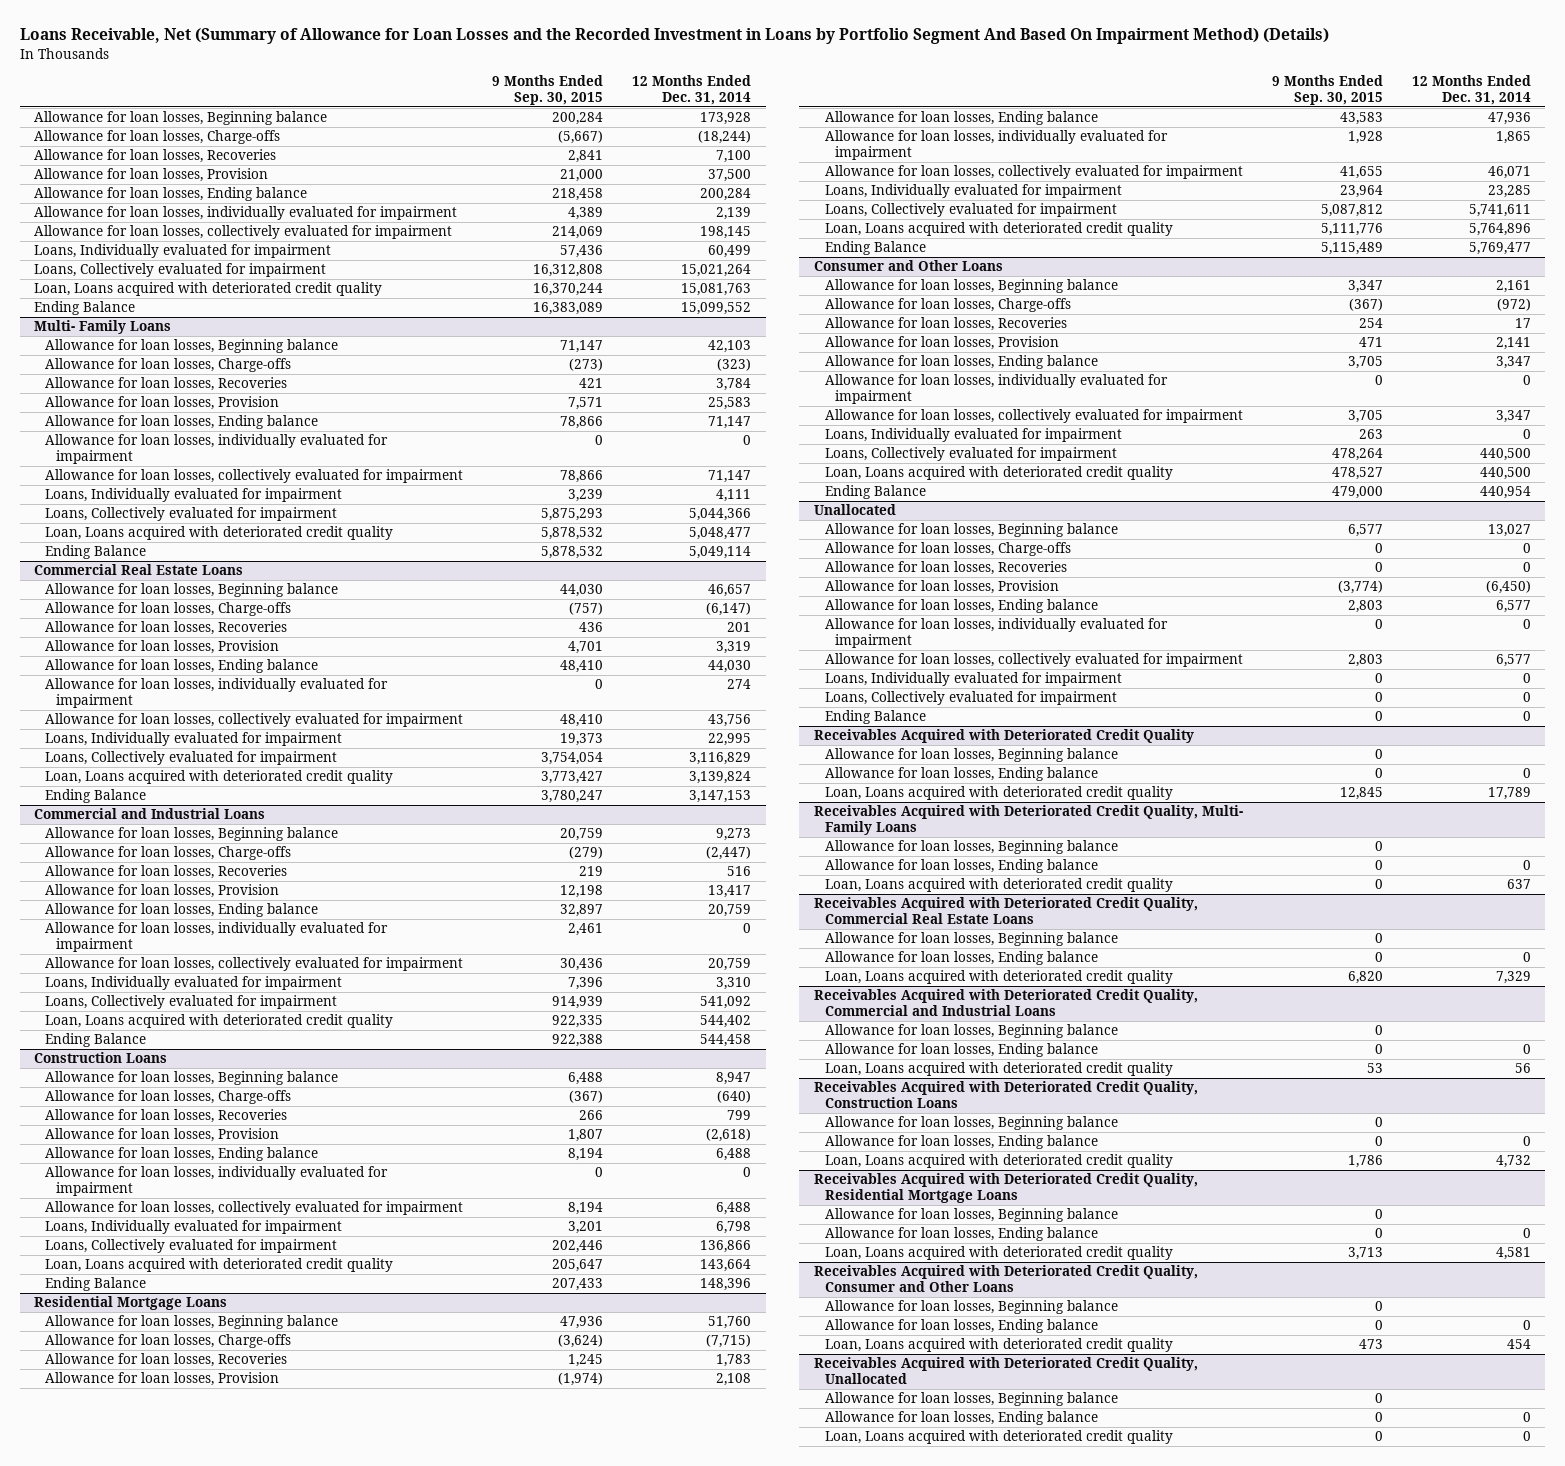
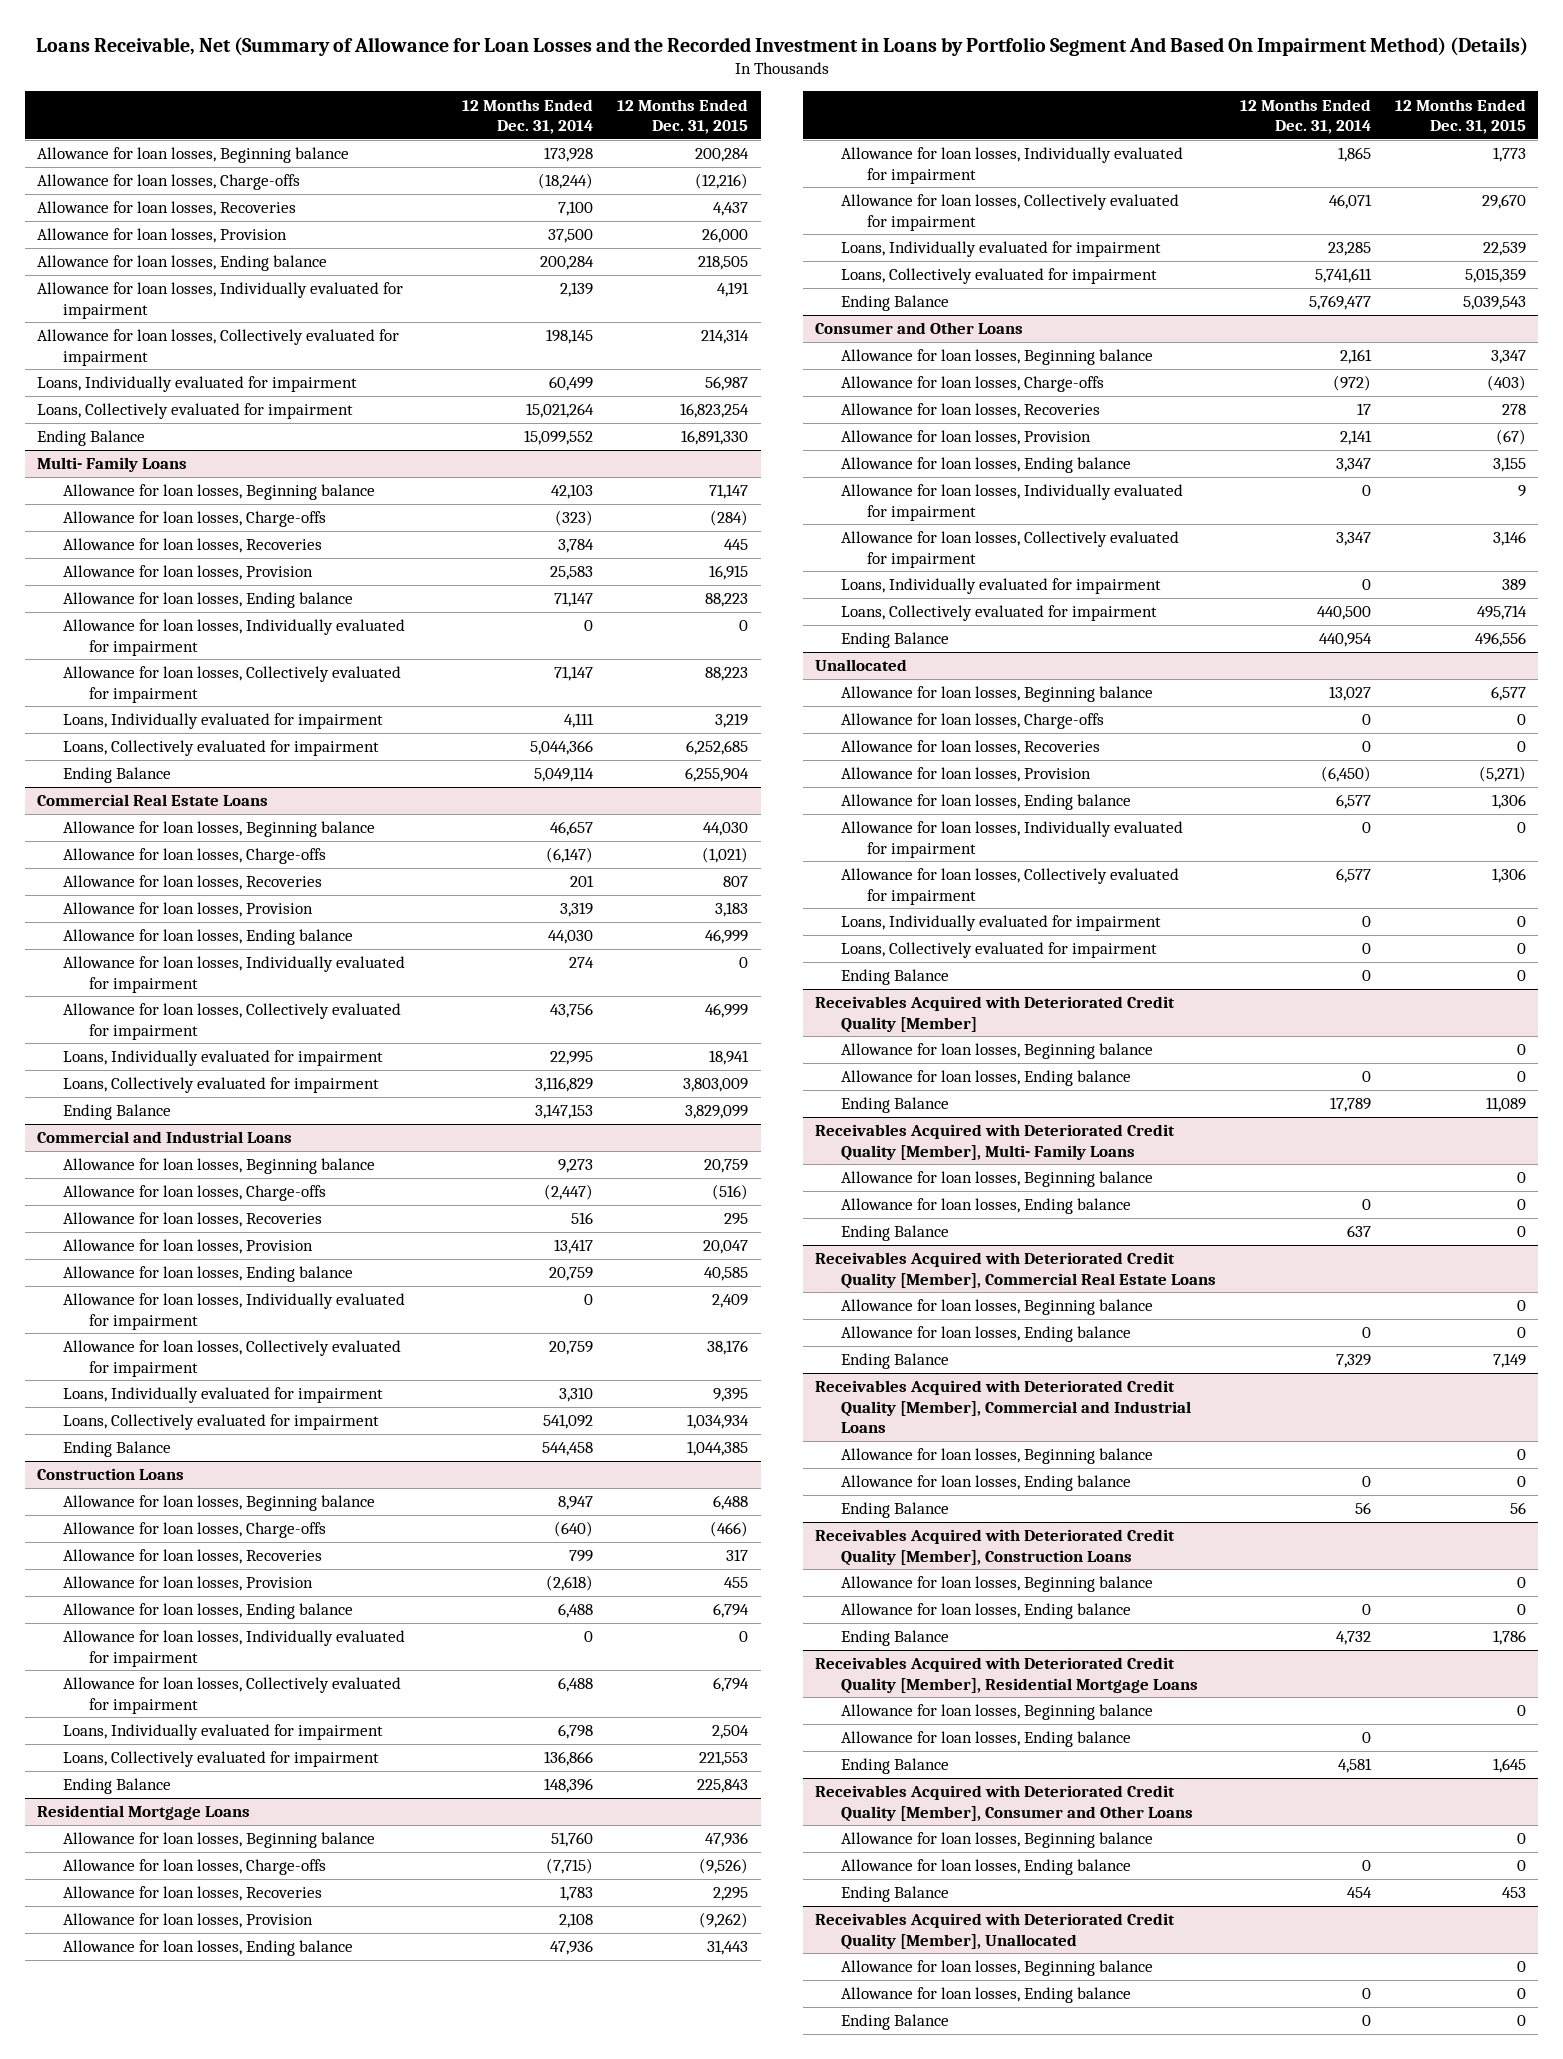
- | 9 Months Ended Sep. 30, 2015 | 12 Months Ended Dec. 31, 2014
+ | 12 Months Ended Dec. 31, 2014 | 12 Months Ended Dec. 31, 2015
- Allowance for loan losses, individually evaluated for impairment | 4,389 | 2,139
- Allowance for loan losses, collectively evaluated for impairment | 214,069 | 198,145
+ Allowance for loan losses, Individually evaluated for impairment | 2,139 | 4,191
+ Allowance for loan losses, Collectively evaluated for impairment | 198,145 | 214,314
- Loan, Loans acquired with deteriorated credit quality | 16,370,244 | 15,081,763
@ Multi- Family Loans
- Allowance for loan losses, individually evaluated for impairment | 0 | 0
- Allowance for loan losses, collectively evaluated for impairment | 78,866 | 71,147
+ Allowance for loan losses, Individually evaluated for impairment | 0 | 0
+ Allowance for loan losses, Collectively evaluated for impairment | 71,147 | 88,223
- Loan, Loans acquired with deteriorated credit quality | 5,878,532 | 5,048,477
@ Commercial Real Estate Loans
- Allowance for loan losses, individually evaluated for impairment | 0 | 274
- Allowance for loan losses, collectively evaluated for impairment | 48,410 | 43,756
+ Allowance for loan losses, Individually evaluated for impairment | 274 | 0
+ Allowance for loan losses, Collectively evaluated for impairment | 43,756 | 46,999
- Loan, Loans acquired with deteriorated credit quality | 3,773,427 | 3,139,824
@ Commercial and Industrial Loans
- Allowance for loan losses, individually evaluated for impairment | 2,461 | 0
- Allowance for loan losses, collectively evaluated for impairment | 30,436 | 20,759
+ Allowance for loan losses, Individually evaluated for impairment | 0 | 2,409
+ Allowance for loan losses, Collectively evaluated for impairment | 20,759 | 38,176
- Loan, Loans acquired with deteriorated credit quality | 922,335 | 544,402
@ Construction Loans
- Allowance for loan losses, individually evaluated for impairment | 0 | 0
- Allowance for loan losses, collectively evaluated for impairment | 8,194 | 6,488
+ Allowance for loan losses, Individually evaluated for impairment | 0 | 0
+ Allowance for loan losses, Collectively evaluated for impairment | 6,488 | 6,794
- Loan, Loans acquired with deteriorated credit quality | 205,647 | 143,664
@ Residential Mortgage Loans
- Allowance for loan losses, individually evaluated for impairment | 1,928 | 1,865
- Allowance for loan losses, collectively evaluated for impairment | 41,655 | 46,071
+ Allowance for loan losses, Individually evaluated for impairment | 1,865 | 1,773
+ Allowance for loan losses, Collectively evaluated for impairment | 46,071 | 29,670
- Loan, Loans acquired with deteriorated credit quality | 5,111,776 | 5,764,896
@ Consumer and Other Loans
- Allowance for loan losses, individually evaluated for impairment | 0 | 0
- Allowance for loan losses, collectively evaluated for impairment | 3,705 | 3,347
+ Allowance for loan losses, Individually evaluated for impairment | 0 | 9
+ Allowance for loan losses, Collectively evaluated for impairment | 3,347 | 3,146
- Loan, Loans acquired with deteriorated credit quality | 478,527 | 440,500
@ Unallocated
- Allowance for loan losses, individually evaluated for impairment | 0 | 0
- Allowance for loan losses, collectively evaluated for impairment | 2,803 | 6,577
+ Allowance for loan losses, Individually evaluated for impairment | 0 | 0
+ Allowance for loan losses, Collectively evaluated for impairment | 6,577 | 1,306
- Receivables Acquired with Deteriorated Credit Quality
+ Receivables Acquired with Deteriorated Credit Quality [Member]
- Loan, Loans acquired with deteriorated credit quality | 12,845 | 17,789
- Receivables Acquired with Deteriorated Credit Quality, Multi- Family Loans
+ Ending Balance | 17,789 | 11,089
+ Receivables Acquired with Deteriorated Credit Quality [Member], Multi- Family Loans
- Loan, Loans acquired with deteriorated credit quality | 0 | 637
- Receivables Acquired with Deteriorated Credit Quality, Commercial Real Estate Loans
+ Ending Balance | 637 | 0
+ Receivables Acquired with Deteriorated Credit Quality [Member], Commercial Real Estate Loans
- Loan, Loans acquired with deteriorated credit quality | 6,820 | 7,329
- Receivables Acquired with Deteriorated Credit Quality, Commercial and Industrial Loans
+ Ending Balance | 7,329 | 7,149
+ Receivables Acquired with Deteriorated Credit Quality [Member], Commercial and Industrial Loans
- Loan, Loans acquired with deteriorated credit quality | 53 | 56
- Receivables Acquired with Deteriorated Credit Quality, Construction Loans
+ Ending Balance | 56 | 56
+ Receivables Acquired with Deteriorated Credit Quality [Member], Construction Loans
- Loan, Loans acquired with deteriorated credit quality | 1,786 | 4,732
- Receivables Acquired with Deteriorated Credit Quality, Residential Mortgage Loans
+ Ending Balance | 4,732 | 1,786
+ Receivables Acquired with Deteriorated Credit Quality [Member], Residential Mortgage Loans
- Loan, Loans acquired with deteriorated credit quality | 3,713 | 4,581
- Receivables Acquired with Deteriorated Credit Quality, Consumer and Other Loans
+ Ending Balance | 4,581 | 1,645
+ Receivables Acquired with Deteriorated Credit Quality [Member], Consumer and Other Loans
- Loan, Loans acquired with deteriorated credit quality | 473 | 454
- Receivables Acquired with Deteriorated Credit Quality, Unallocated
+ Ending Balance | 454 | 453
+ Receivables Acquired with Deteriorated Credit Quality [Member], Unallocated
- Loan, Loans acquired with deteriorated credit quality | 0 | 0
+ Ending Balance | 0 | 0

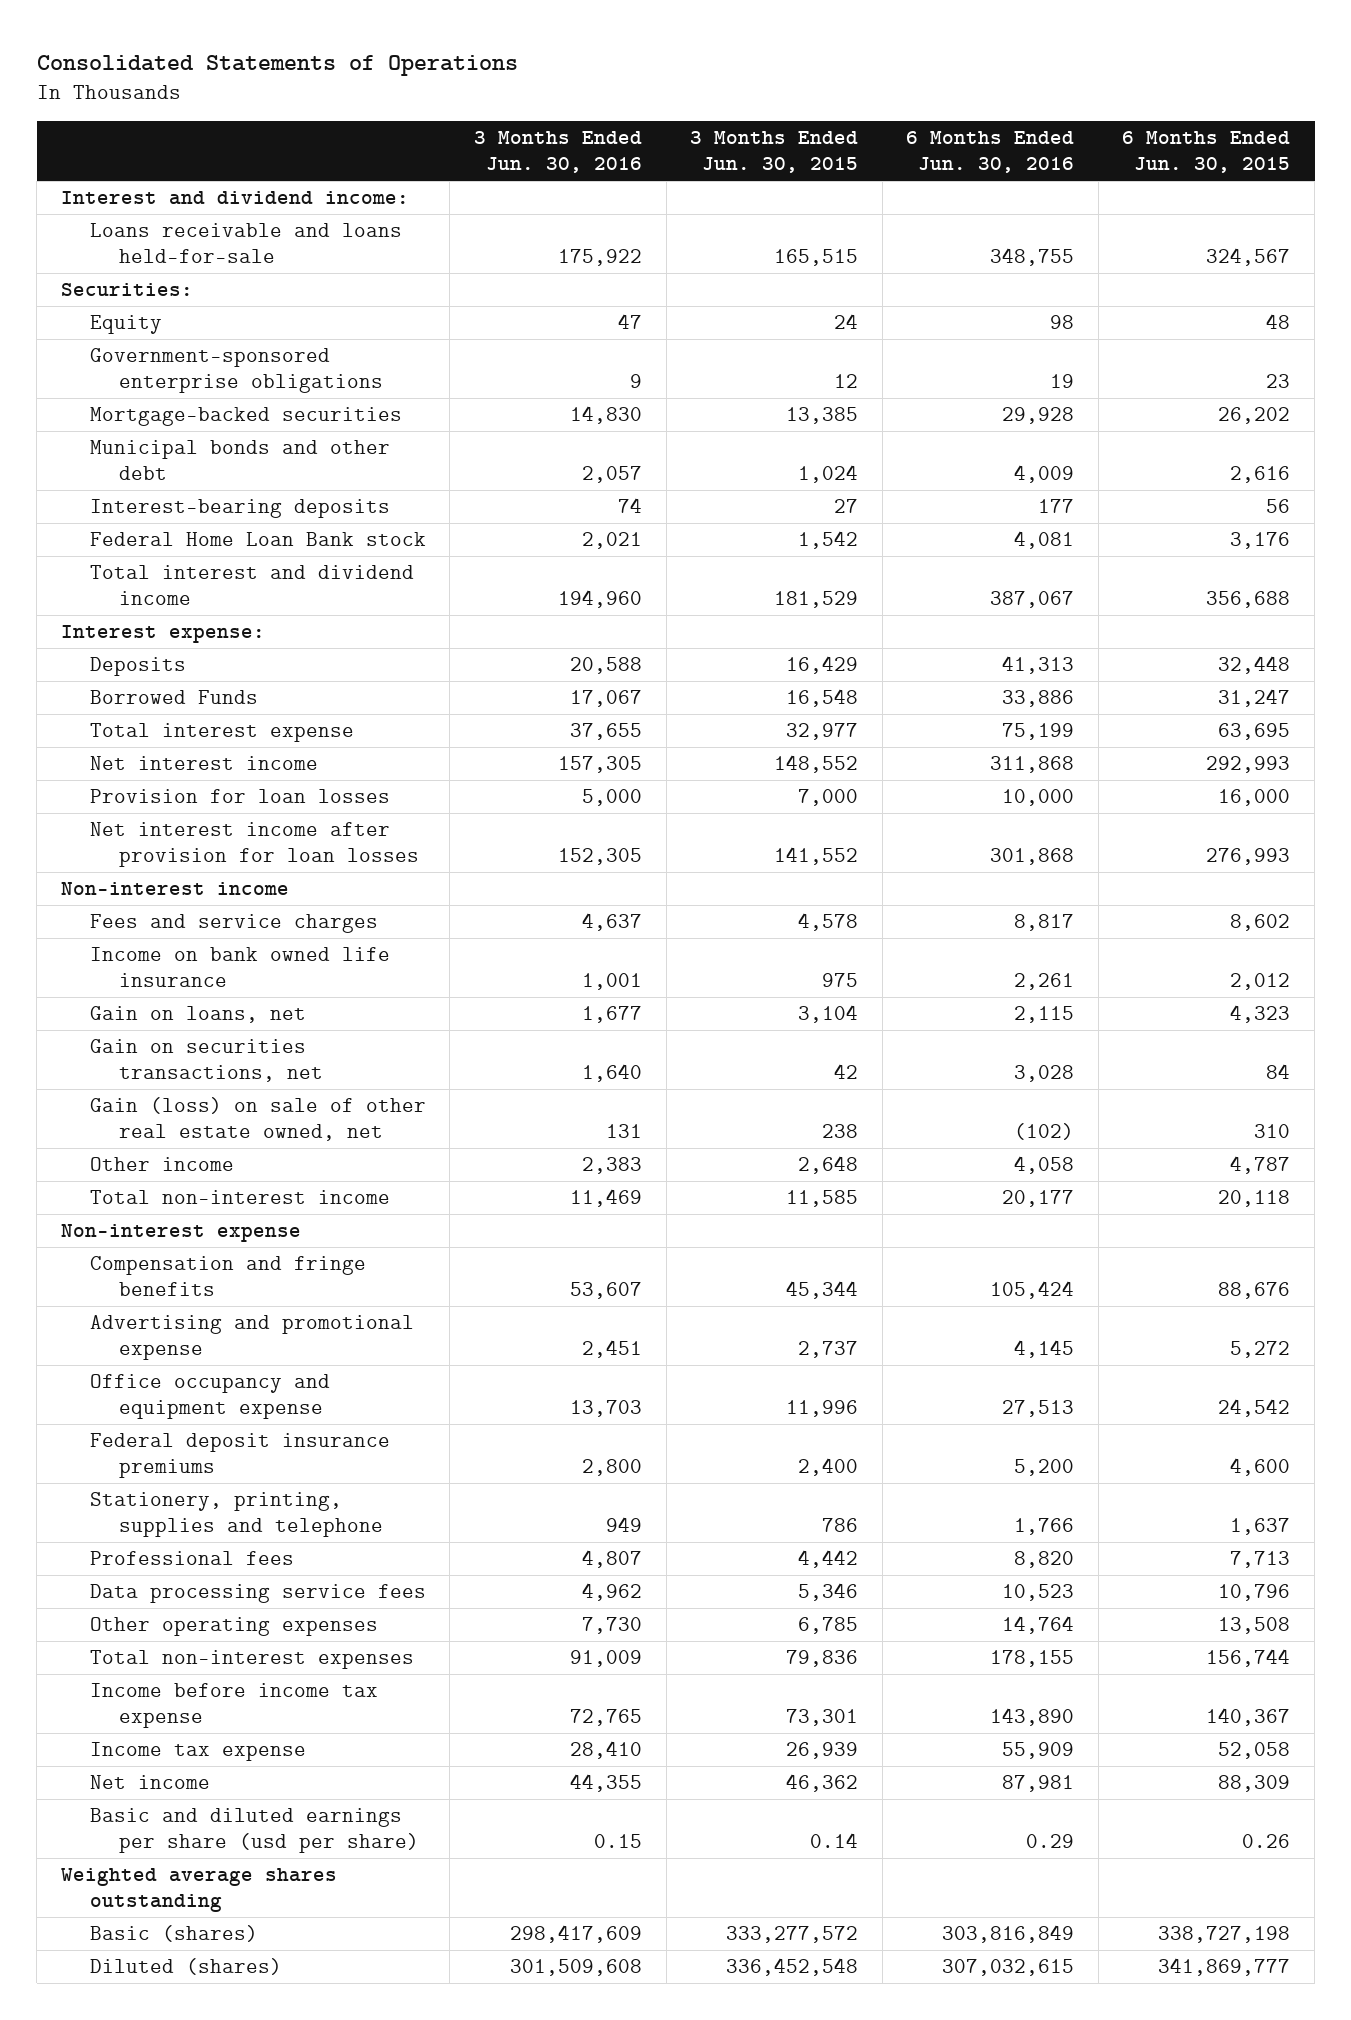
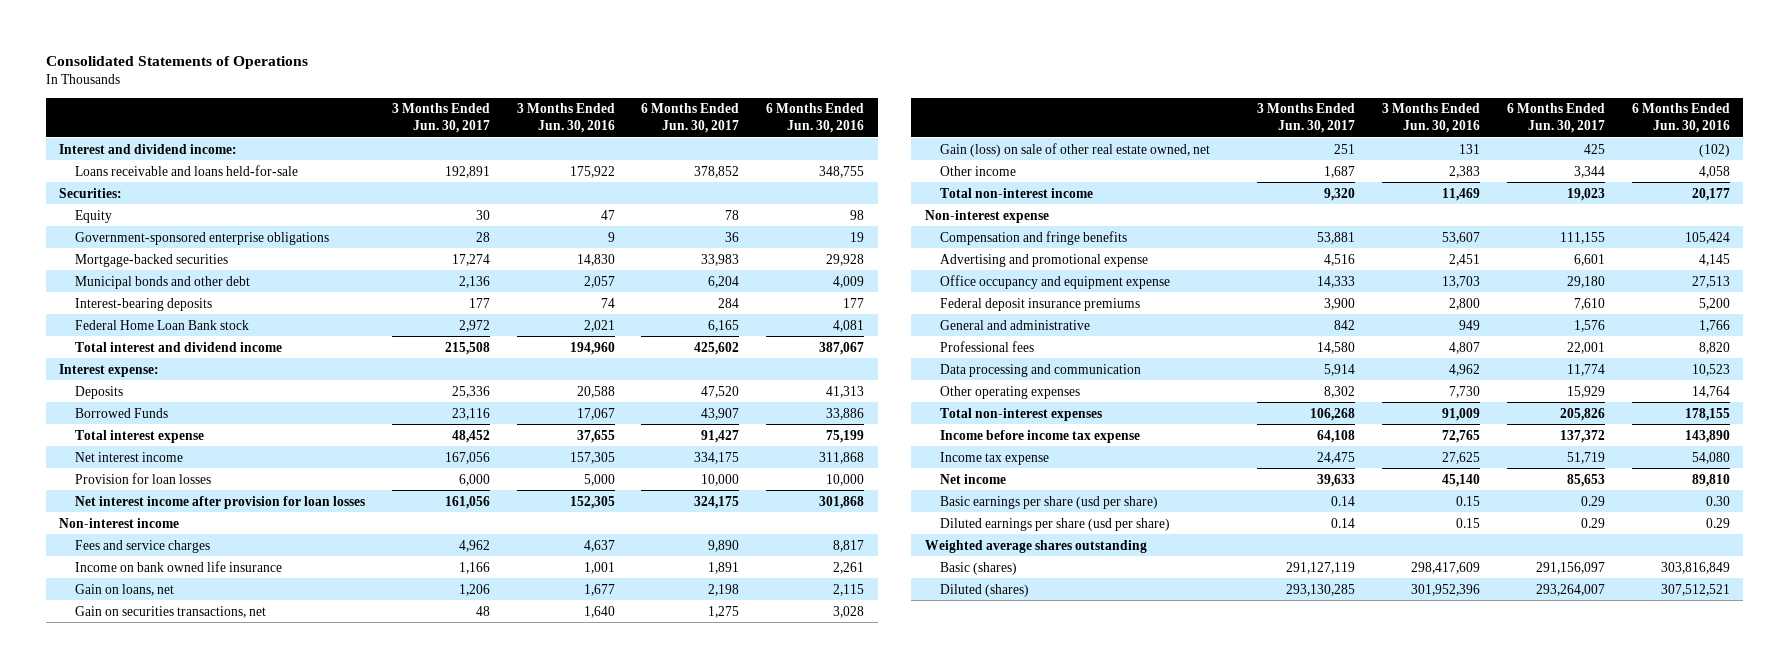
- | 3 Months Ended Jun. 30, 2016 | 3 Months Ended Jun. 30, 2015 | 6 Months Ended Jun. 30, 2016 | 6 Months Ended Jun. 30, 2015
+ | 3 Months Ended Jun. 30, 2017 | 3 Months Ended Jun. 30, 2016 | 6 Months Ended Jun. 30, 2017 | 6 Months Ended Jun. 30, 2016
- Stationery, printing, supplies and telephone | 949 | 786 | 1,766 | 1,637
+ General and administrative | 842 | 949 | 1,576 | 1,766
- Data processing service fees | 4,962 | 5,346 | 10,523 | 10,796
+ Data processing and communication | 5,914 | 4,962 | 11,774 | 10,523
- Income tax expense | 28,410 | 26,939 | 55,909 | 52,058
- Net income | 44,355 | 46,362 | 87,981 | 88,309
- Basic and diluted earnings per share (usd per share) | 0.15 | 0.14 | 0.29 | 0.26
+ Income tax expense | 24,475 | 27,625 | 51,719 | 54,080
+ Net income | 39,633 | 45,140 | 85,653 | 89,810
+ Basic earnings per share (usd per share) | 0.14 | 0.15 | 0.29 | 0.30
+ Diluted earnings per share (usd per share) | 0.14 | 0.15 | 0.29 | 0.29
- Diluted (shares) | 301,509,608 | 336,452,548 | 307,032,615 | 341,869,777
+ Diluted (shares) | 293,130,285 | 301,952,396 | 293,264,007 | 307,512,521

